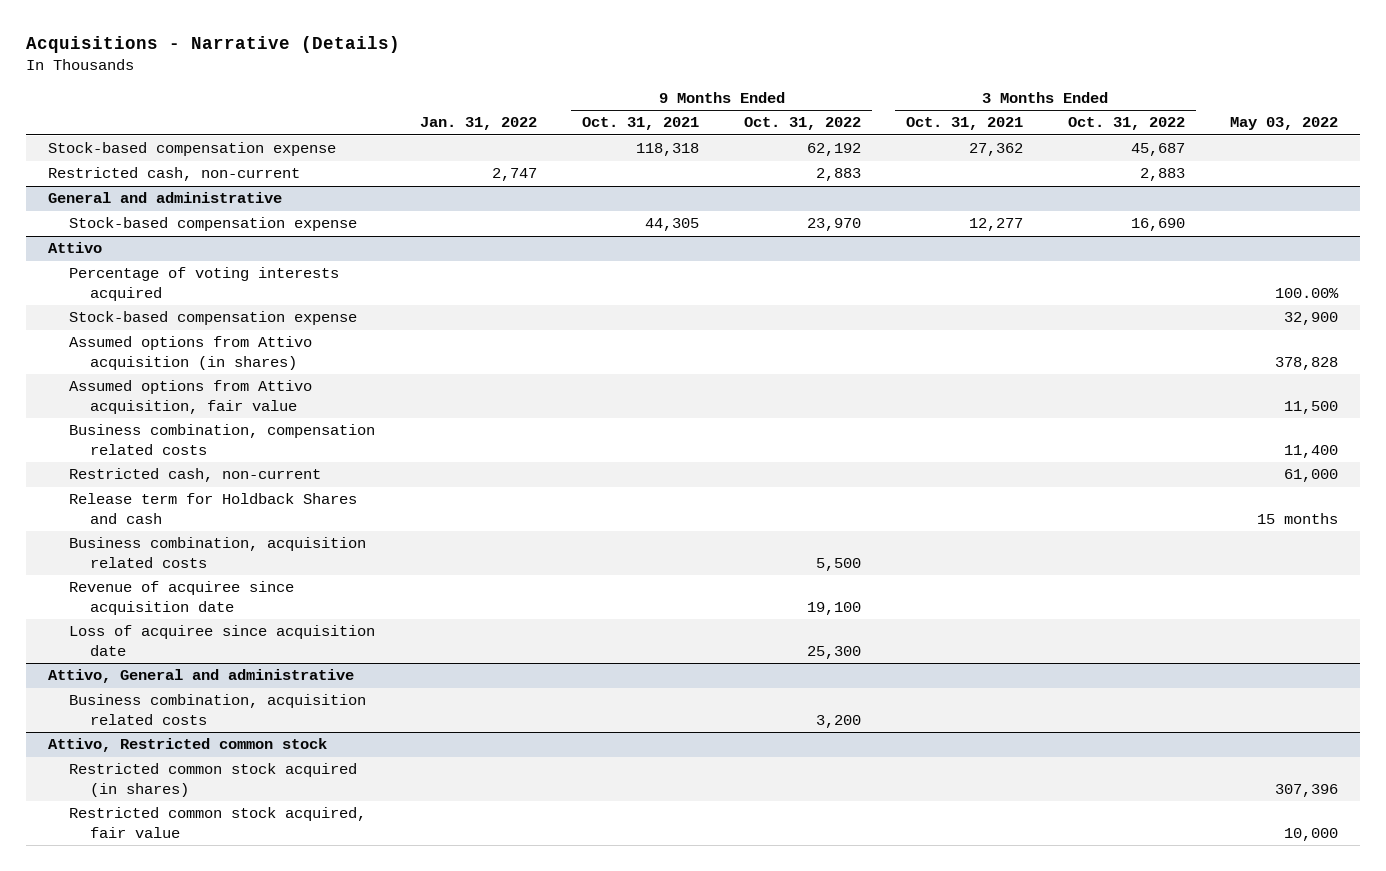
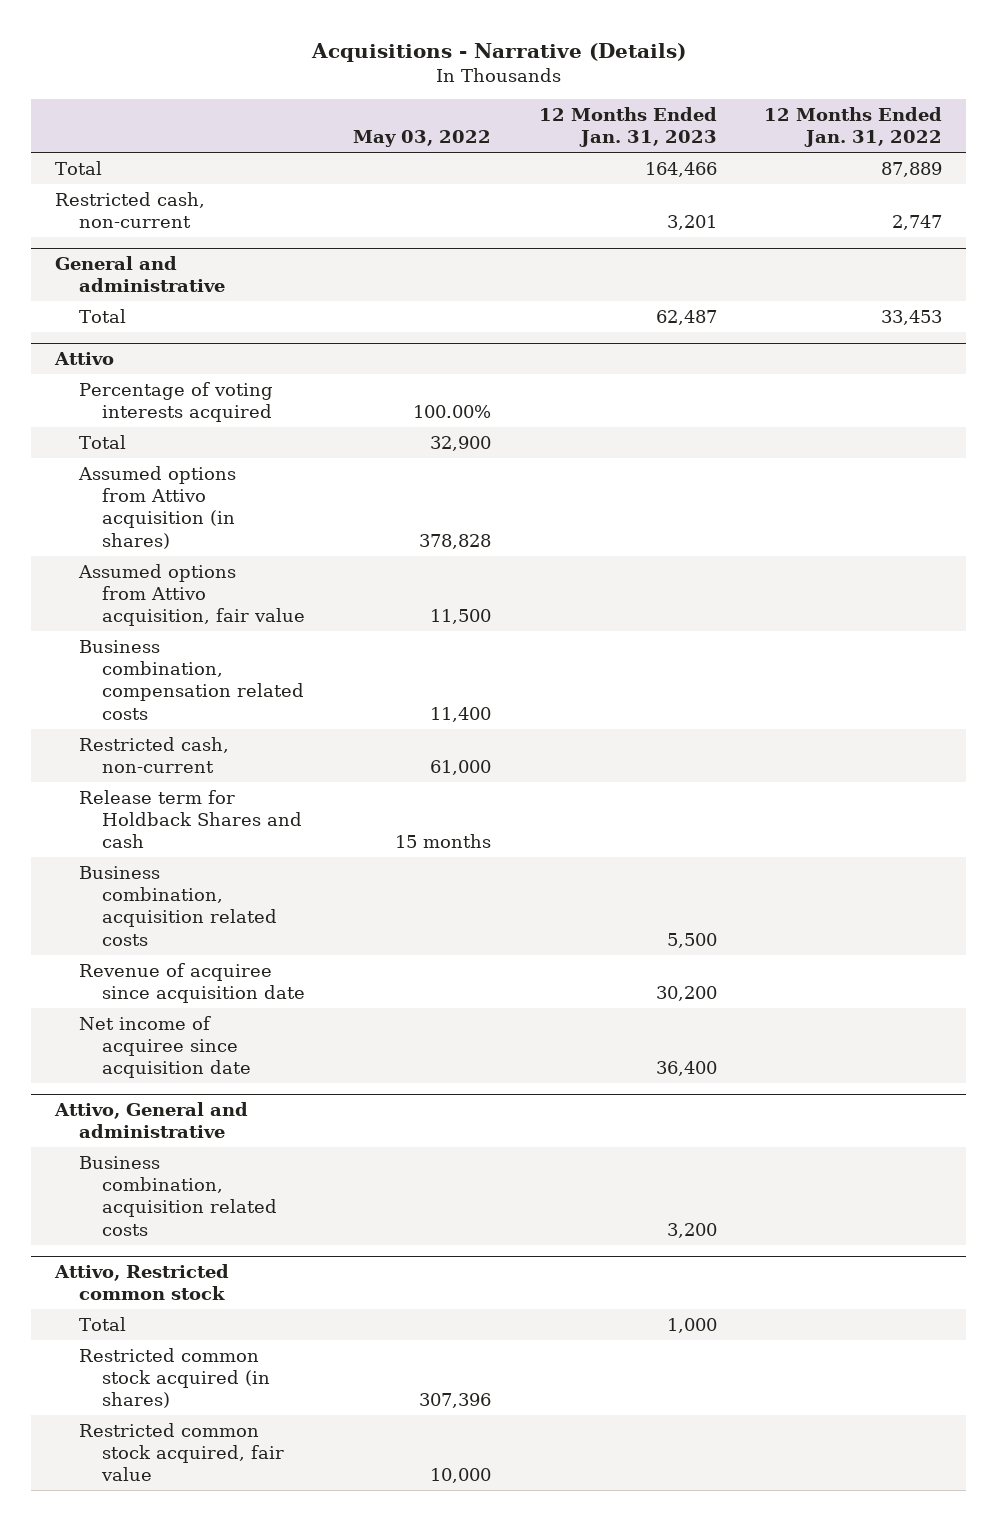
- | Jan. 31, 2022 | 9 Months Ended Oct. 31, 2021 | 9 Months Ended Oct. 31, 2022 | 3 Months Ended Oct. 31, 2021 | 3 Months Ended Oct. 31, 2022 | May 03, 2022
+ | May 03, 2022 | 12 Months Ended Jan. 31, 2023 | 12 Months Ended Jan. 31, 2022
- Stock-based compensation expense | | 118,318 | 62,192 | 27,362 | 45,687 |
+ Total | | 164,466 | 87,889
@ General and administrative
- Stock-based compensation expense | | 44,305 | 23,970 | 12,277 | 16,690 |
+ Total | | 62,487 | 33,453
@ Attivo
- Stock-based compensation expense | | | | | | 32,900
+ Total | 32,900 | |
- Loss of acquiree since acquisition date | | | 25,300 | | |
+ Net income of acquiree since acquisition date | | 36,400 |
@ Attivo, Restricted common stock
+ Total | | 1,000 |

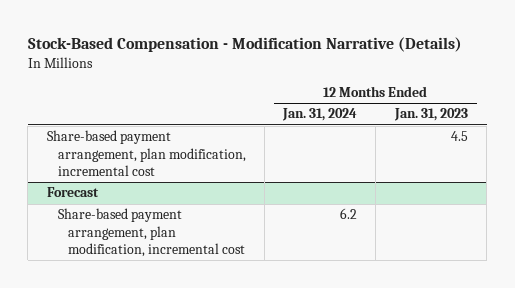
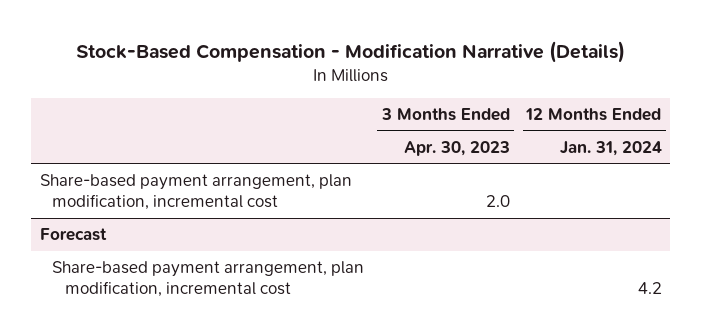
- | 12 Months Ended Jan. 31, 2024 | 12 Months Ended Jan. 31, 2023
+ | 3 Months Ended Apr. 30, 2023 | 12 Months Ended Jan. 31, 2024
@ Forecast
- Share-based payment arrangement, plan modification, incremental cost | 6.2 |
+ Share-based payment arrangement, plan modification, incremental cost | | 4.2

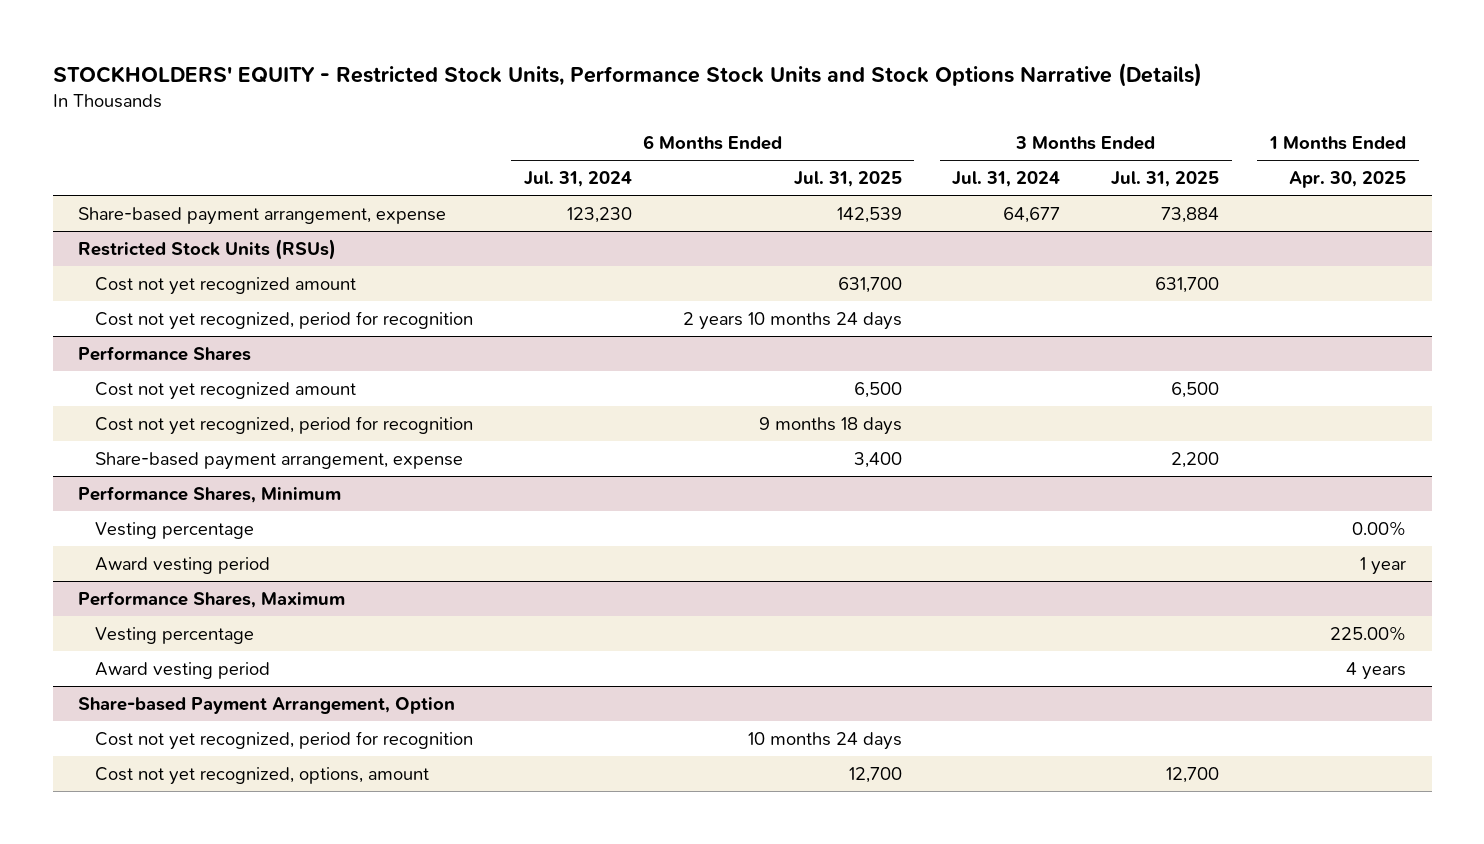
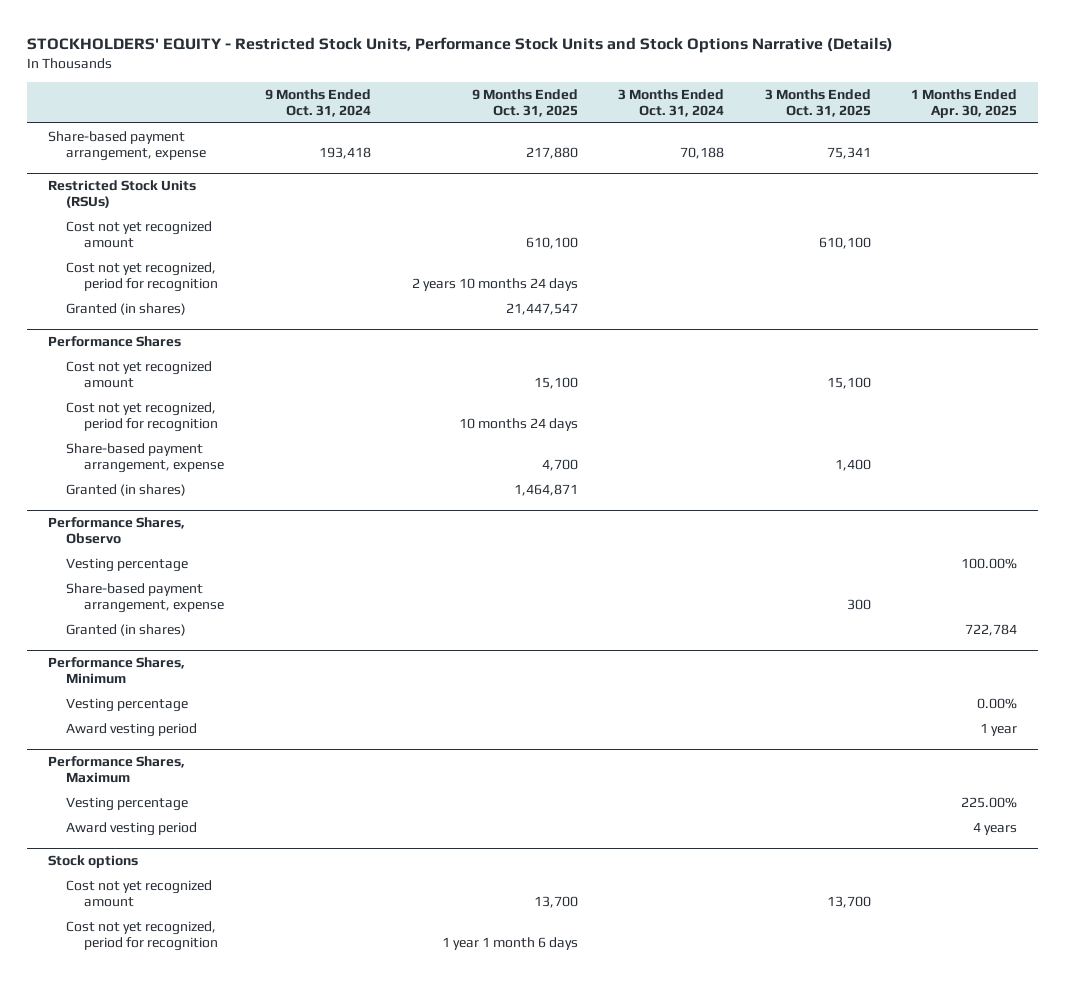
- | 6 Months Ended Jul. 31, 2024 | 6 Months Ended Jul. 31, 2025 | 3 Months Ended Jul. 31, 2024 | 3 Months Ended Jul. 31, 2025 | 1 Months Ended Apr. 30, 2025
+ | 9 Months Ended Oct. 31, 2024 | 9 Months Ended Oct. 31, 2025 | 3 Months Ended Oct. 31, 2024 | 3 Months Ended Oct. 31, 2025 | 1 Months Ended Apr. 30, 2025
@ Restricted Stock Units (RSUs)
+ Granted (in shares) | | 21,447,547 | | |
@ Performance Shares
+ Granted (in shares) | | 1,464,871 | | |
+ Performance Shares, Observo
+ Vesting percentage | | | | | 100.00%
+ Share-based payment arrangement, expense | | | | 300 |
+ Granted (in shares) | | | | | 722,784
- Share-based Payment Arrangement, Option
+ Stock options
+ Cost not yet recognized amount | | 13,700 | | 13,700 |
- Cost not yet recognized, options, amount | | 12,700 | | 12,700 |

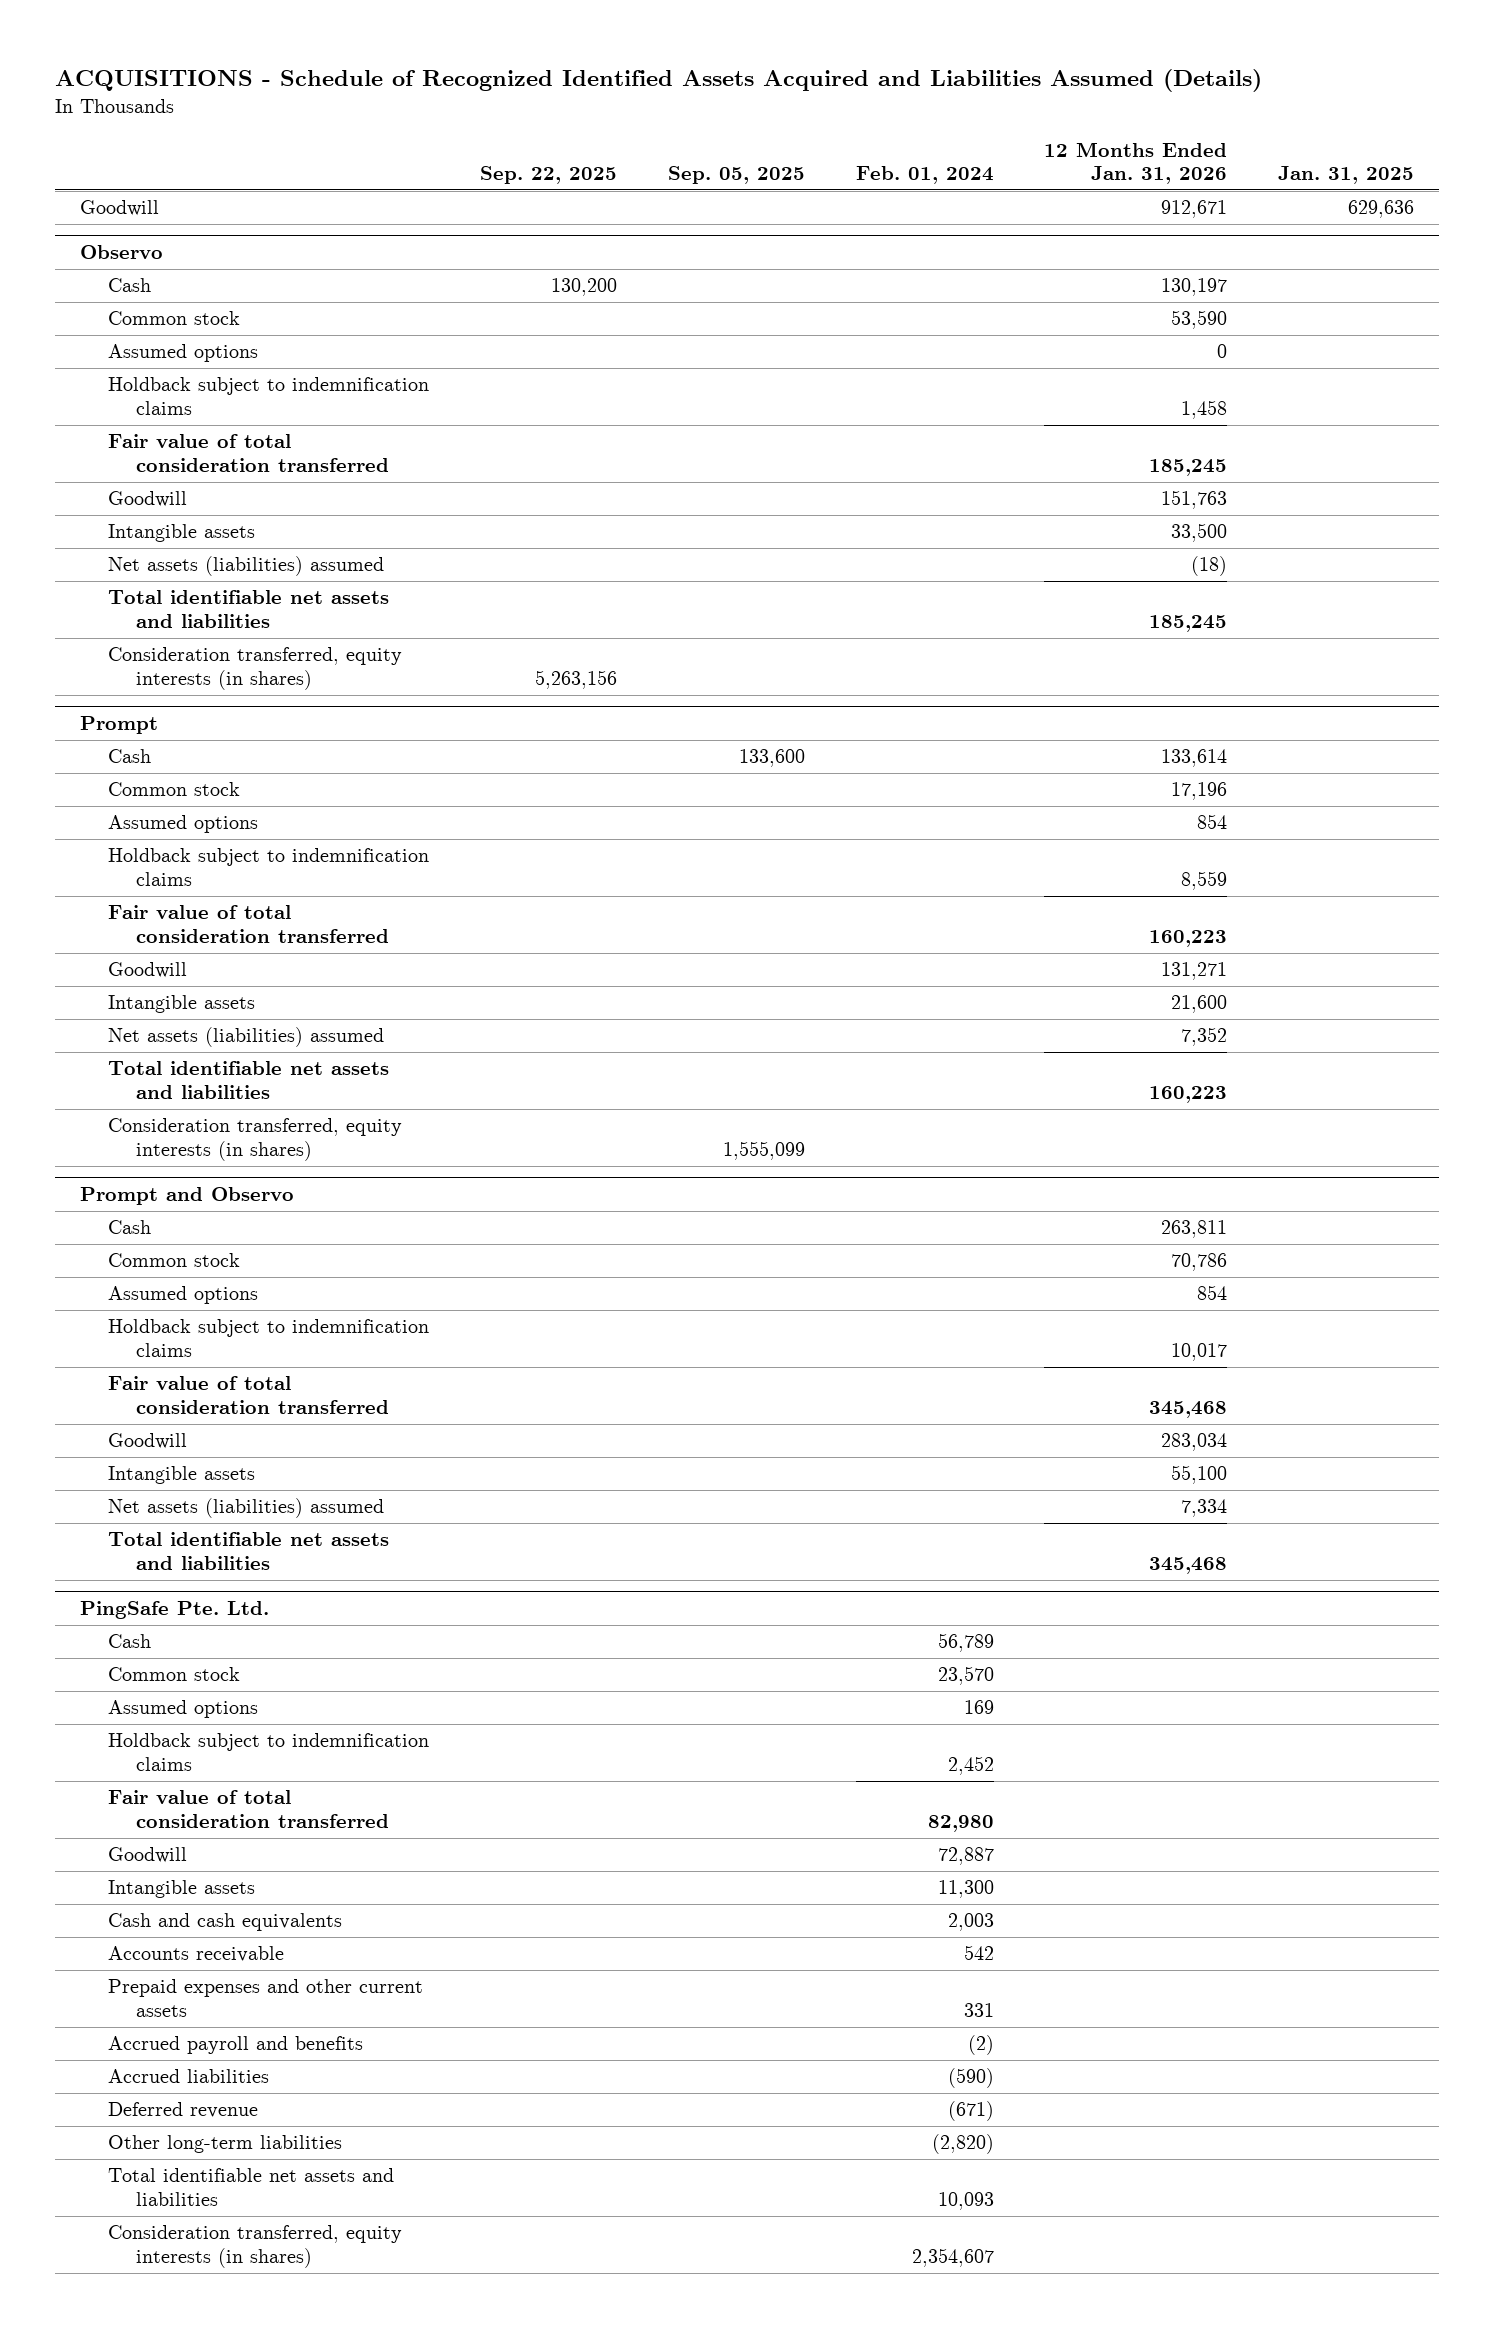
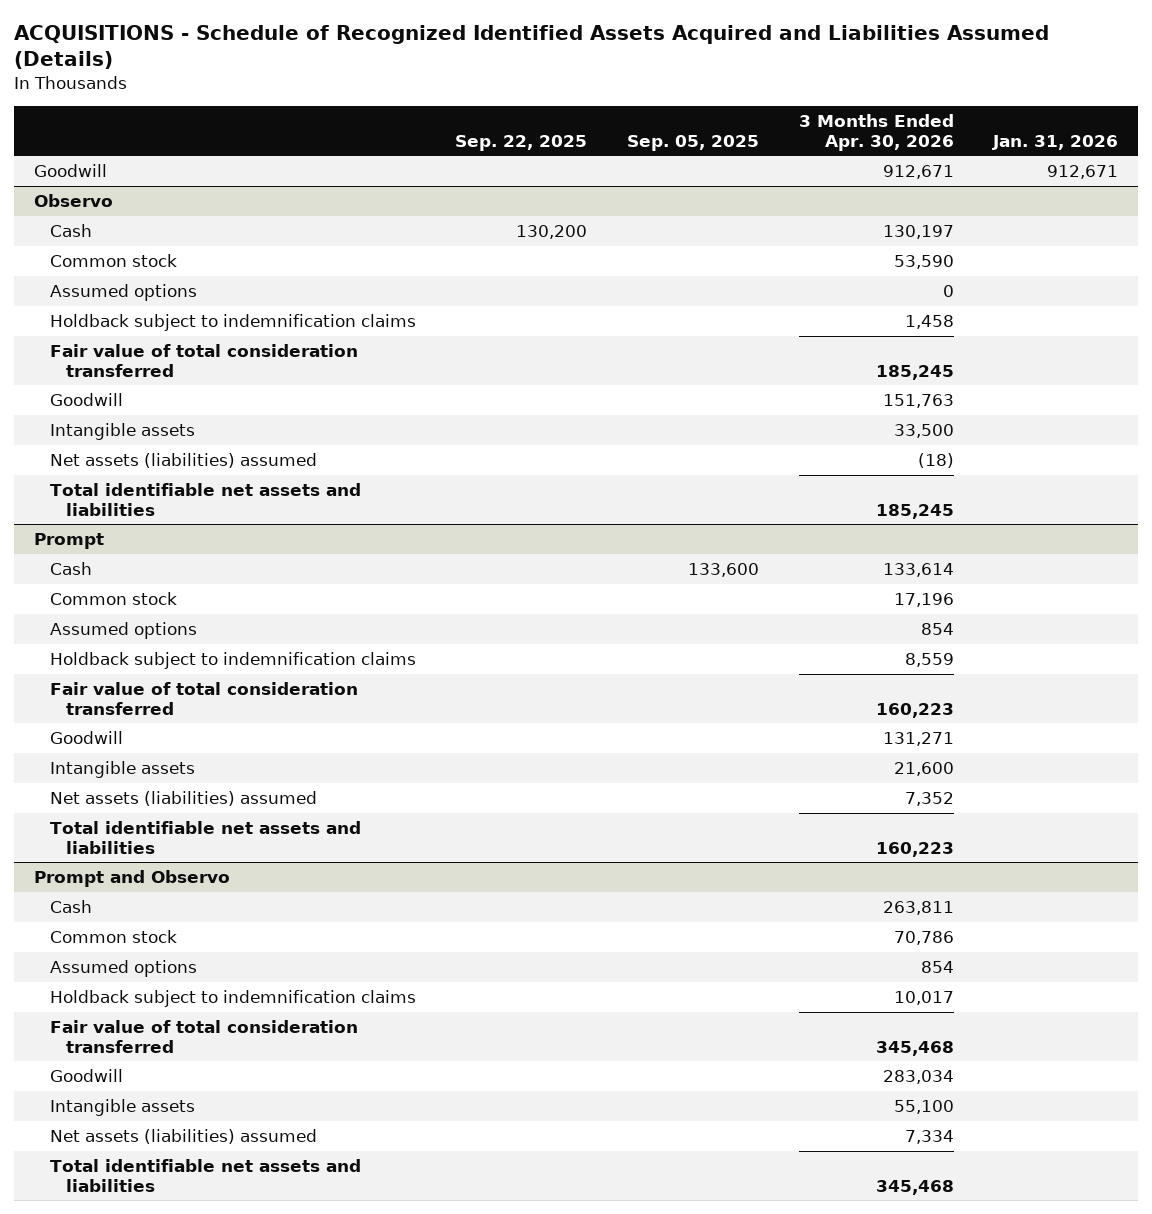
- | Sep. 22, 2025 | Sep. 05, 2025 | Feb. 01, 2024 | 12 Months Ended Jan. 31, 2026 | Jan. 31, 2025
+ | Sep. 22, 2025 | Sep. 05, 2025 | 3 Months Ended Apr. 30, 2026 | Jan. 31, 2026
@ Observo
- Consideration transferred, equity interests (in shares) | 5,263,156 | | | |
@ Prompt
- Consideration transferred, equity interests (in shares) | | 1,555,099 | | |
- PingSafe Pte. Ltd.
- Cash | | | 56,789 | |
- Common stock | | | 23,570 | |
- Assumed options | | | 169 | |
- Holdback subject to indemnification claims | | | 2,452 | |
- Fair value of total consideration transferred | | | 82,980 | |
- Goodwill | | | 72,887 | |
- Intangible assets | | | 11,300 | |
- Cash and cash equivalents | | | 2,003 | |
- Accounts receivable | | | 542 | |
- Prepaid expenses and other current assets | | | 331 | |
- Accrued payroll and benefits | | | (2) | |
- Accrued liabilities | | | (590) | |
- Deferred revenue | | | (671) | |
- Other long-term liabilities | | | (2,820) | |
- Total identifiable net assets and liabilities | | | 10,093 | |
- Consideration transferred, equity interests (in shares) | | | 2,354,607 | |

